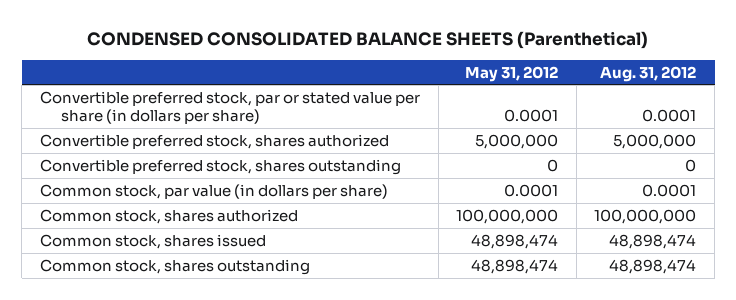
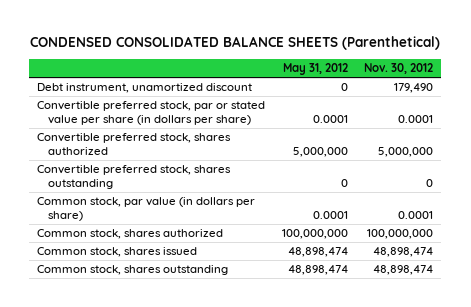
- | May 31, 2012 | Aug. 31, 2012
+ | May 31, 2012 | Nov. 30, 2012
+ Debt instrument, unamortized discount | 0 | 179,490

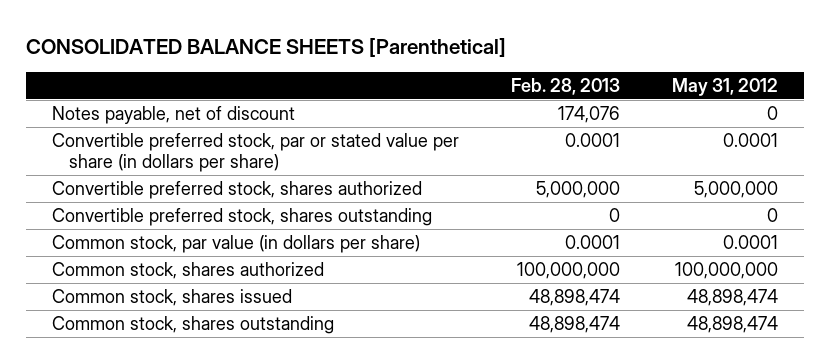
- CONDENSED CONSOLIDATED BALANCE SHEETS (Parenthetical)
+ CONSOLIDATED BALANCE SHEETS [Parenthetical]
- | May 31, 2012 | Nov. 30, 2012
+ | Feb. 28, 2013 | May 31, 2012
- Debt instrument, unamortized discount | 0 | 179,490
+ Notes payable, net of discount | 174,076 | 0

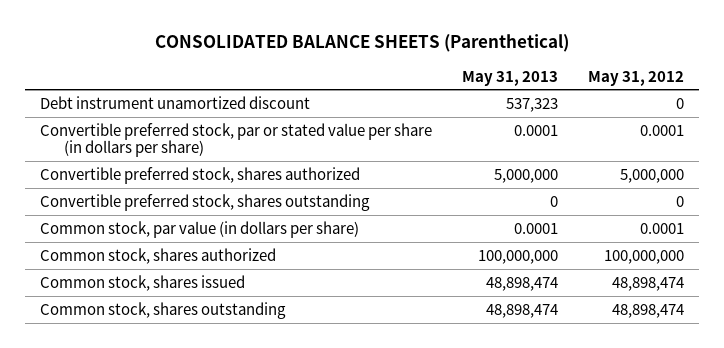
- CONSOLIDATED BALANCE SHEETS [Parenthetical]
+ CONSOLIDATED BALANCE SHEETS (Parenthetical)
- | Feb. 28, 2013 | May 31, 2012
+ | May 31, 2013 | May 31, 2012
- Notes payable, net of discount | 174,076 | 0
+ Debt instrument unamortized discount | 537,323 | 0

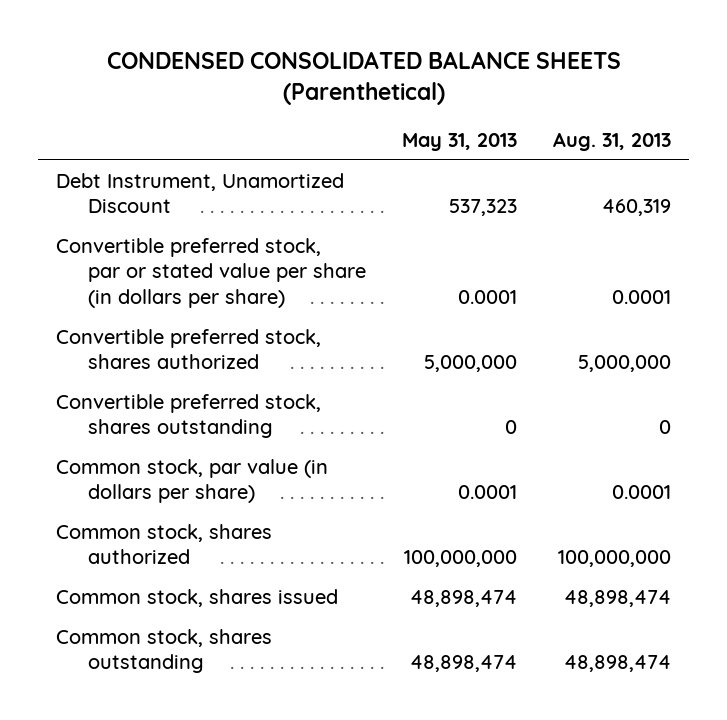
- CONSOLIDATED BALANCE SHEETS (Parenthetical)
+ CONDENSED CONSOLIDATED BALANCE SHEETS (Parenthetical)
- | May 31, 2013 | May 31, 2012
+ | May 31, 2013 | Aug. 31, 2013
- Debt instrument unamortized discount | 537,323 | 0
+ Debt Instrument, Unamortized Discount | 537,323 | 460,319

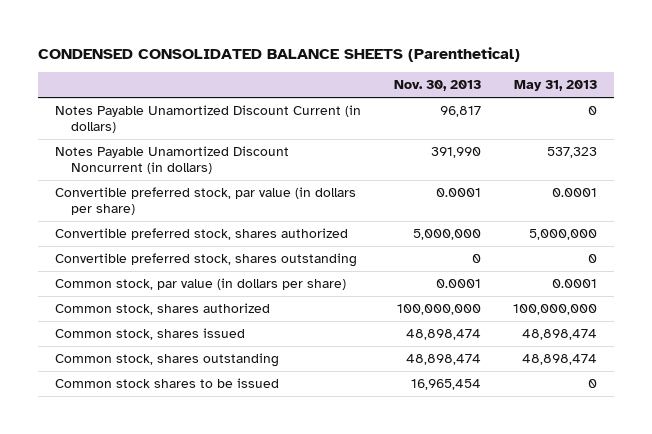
- | May 31, 2013 | Aug. 31, 2013
+ | Nov. 30, 2013 | May 31, 2013
- Debt Instrument, Unamortized Discount | 537,323 | 460,319
- Convertible preferred stock, par or stated value per share (in dollars per share) | 0.0001 | 0.0001
+ Notes Payable Unamortized Discount Current (in dollars) | 96,817 | 0
+ Notes Payable Unamortized Discount Noncurrent (in dollars) | 391,990 | 537,323
+ Convertible preferred stock, par value (in dollars per share) | 0.0001 | 0.0001
+ Common stock shares to be issued | 16,965,454 | 0

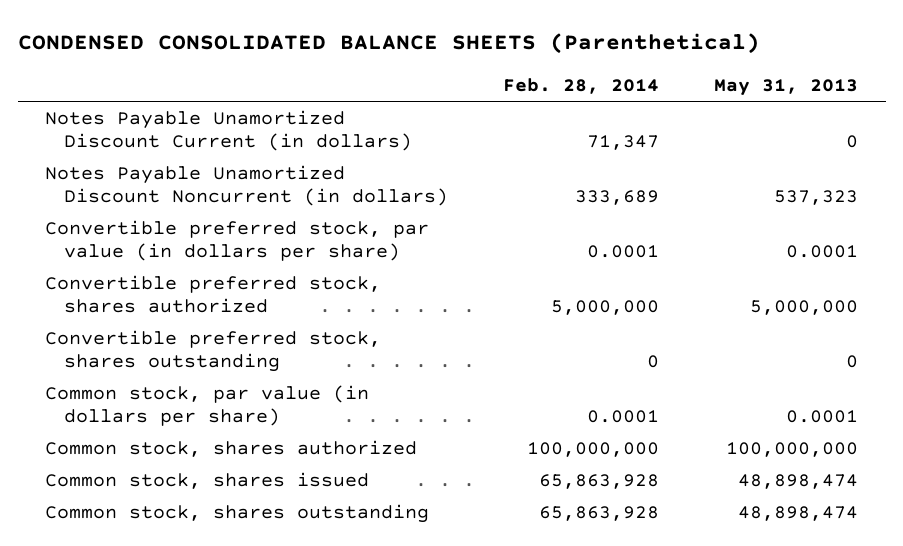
- | Nov. 30, 2013 | May 31, 2013
+ | Feb. 28, 2014 | May 31, 2013
- Common stock shares to be issued | 16,965,454 | 0

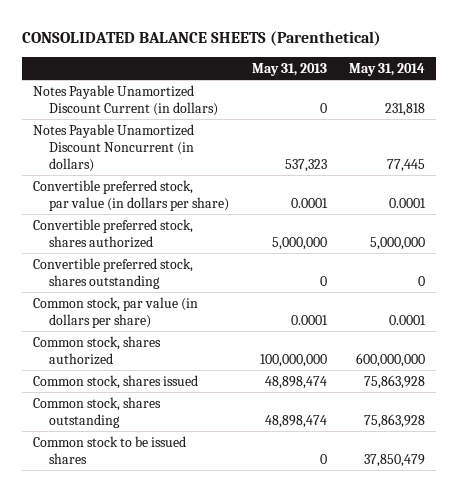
- CONDENSED CONSOLIDATED BALANCE SHEETS (Parenthetical)
+ CONSOLIDATED BALANCE SHEETS (Parenthetical)
- | Feb. 28, 2014 | May 31, 2013
+ | May 31, 2013 | May 31, 2014
+ Common stock to be issued shares | 0 | 37,850,479

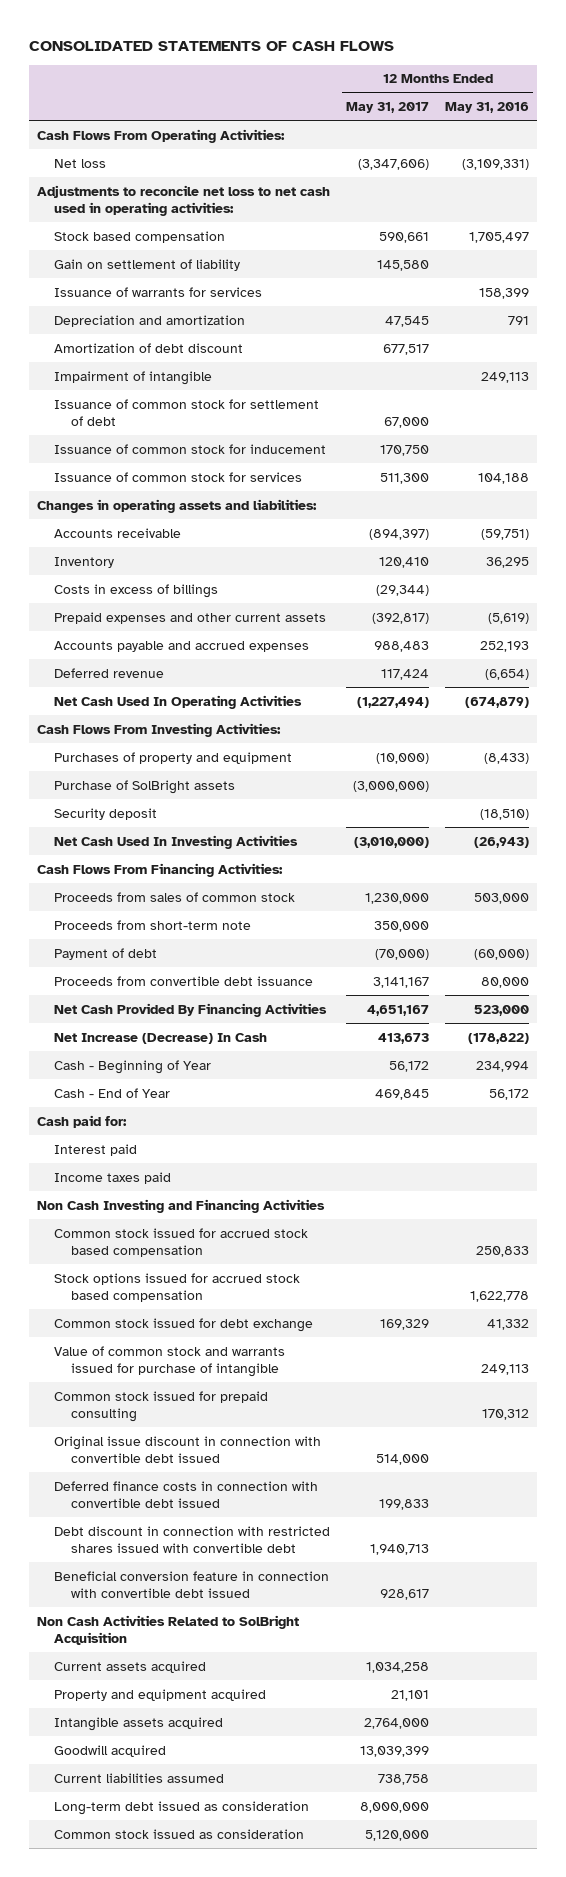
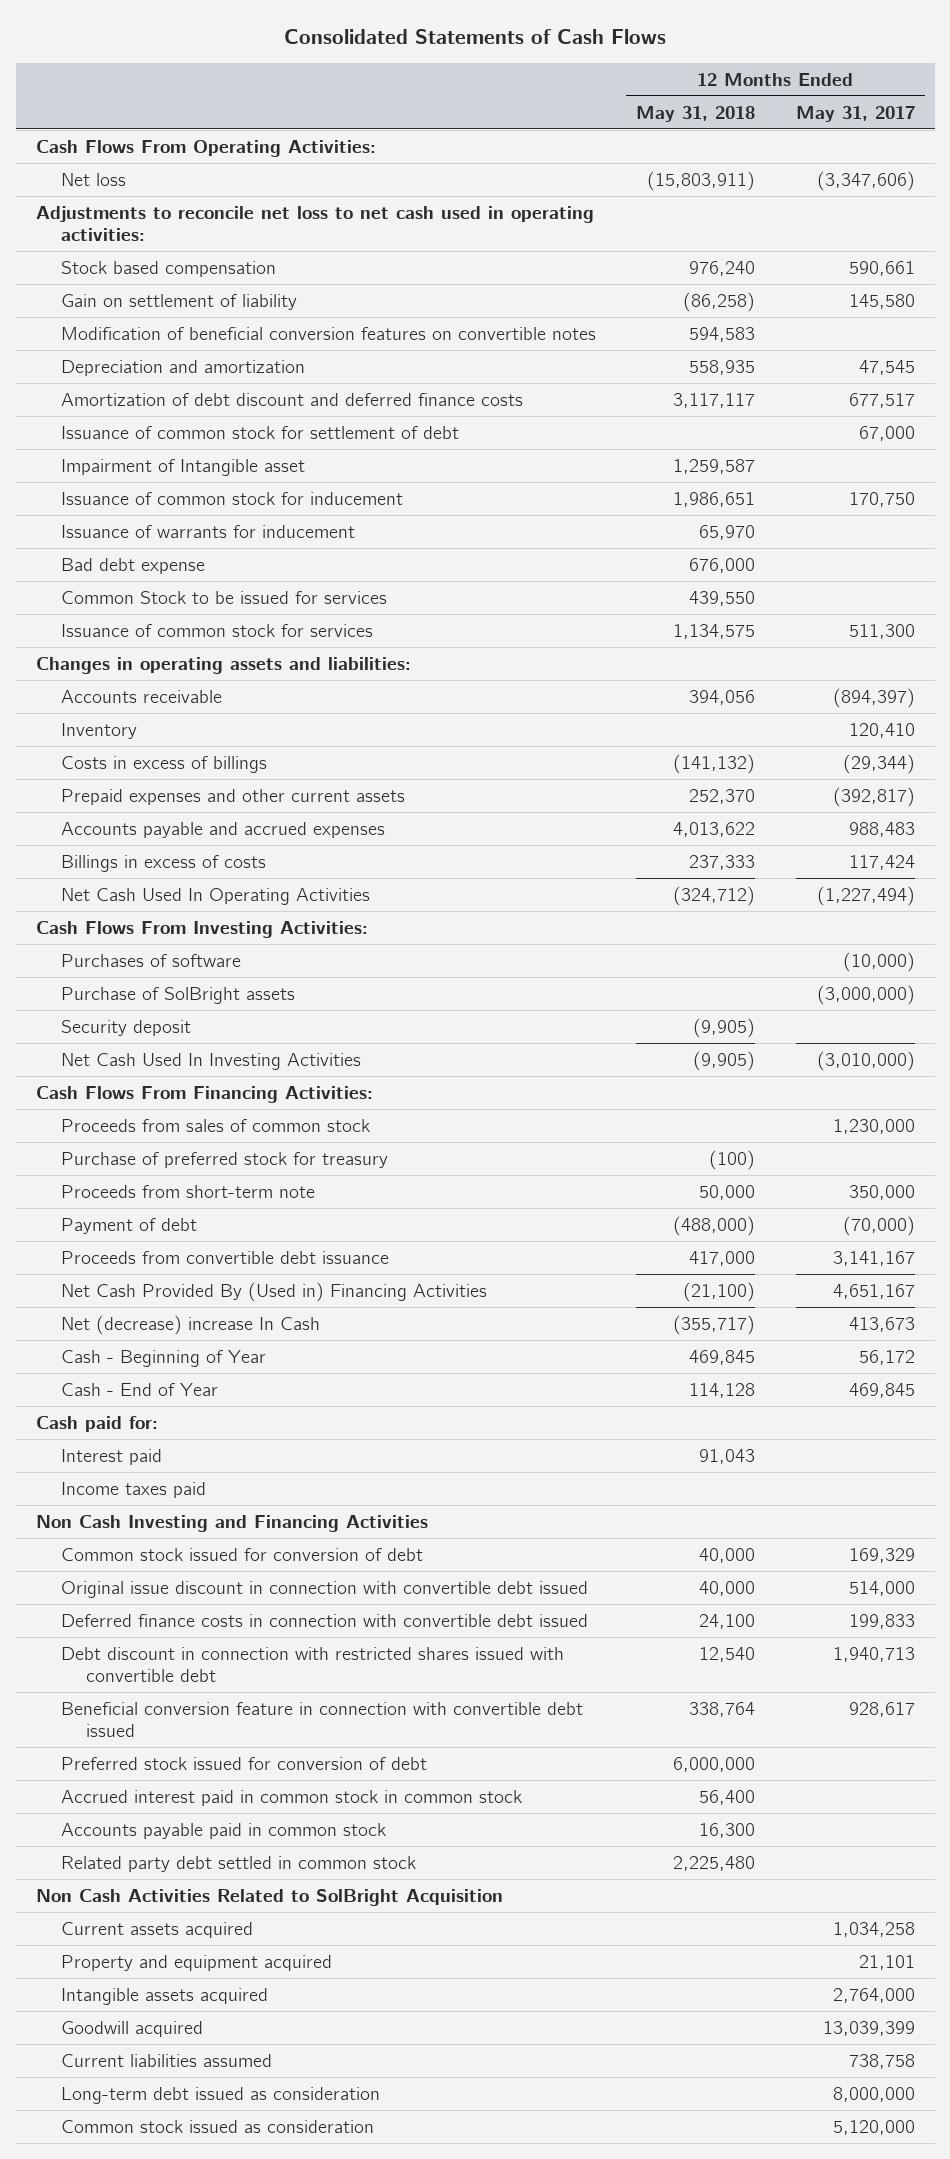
- CONSOLIDATED STATEMENTS OF CASH FLOWS
+ Consolidated Statements of Cash Flows
- | 12 Months Ended May 31, 2017 | 12 Months Ended May 31, 2016
+ | 12 Months Ended May 31, 2018 | 12 Months Ended May 31, 2017
- Issuance of warrants for services | | 158,399
+ Modification of beneficial conversion features on convertible notes | 594,583 |
- Amortization of debt discount | 677,517 |
- Impairment of intangible | | 249,113
+ Amortization of debt discount and deferred finance costs | 3,117,117 | 677,517
+ Impairment of Intangible asset | 1,259,587 |
+ Issuance of warrants for inducement | 65,970 |
+ Bad debt expense | 676,000 |
+ Common Stock to be issued for services | 439,550 |
- Deferred revenue | 117,424 | (6,654)
+ Billings in excess of costs | 237,333 | 117,424
- Purchases of property and equipment | (10,000) | (8,433)
+ Purchases of software | | (10,000)
+ Purchase of preferred stock for treasury | (100) |
- Net Cash Provided By Financing Activities | 4,651,167 | 523,000
- Net Increase (Decrease) In Cash | 413,673 | (178,822)
+ Net Cash Provided By (Used in) Financing Activities | (21,100) | 4,651,167
+ Net (decrease) increase In Cash | (355,717) | 413,673
- Common stock issued for accrued stock based compensation | | 250,833
- Stock options issued for accrued stock based compensation | | 1,622,778
- Common stock issued for debt exchange | 169,329 | 41,332
- Value of common stock and warrants issued for purchase of intangible | | 249,113
- Common stock issued for prepaid consulting | | 170,312
+ Common stock issued for conversion of debt | 40,000 | 169,329
+ Preferred stock issued for conversion of debt | 6,000,000 |
+ Accrued interest paid in common stock in common stock | 56,400 |
+ Accounts payable paid in common stock | 16,300 |
+ Related party debt settled in common stock | 2,225,480 |

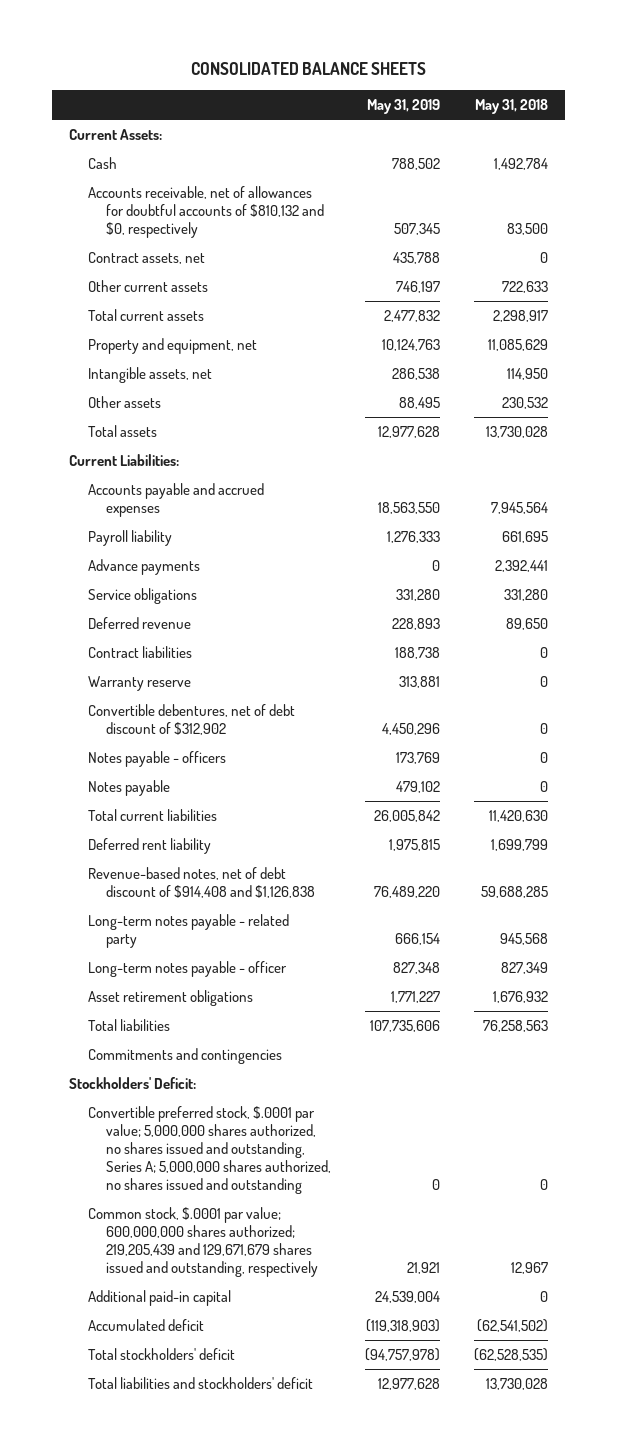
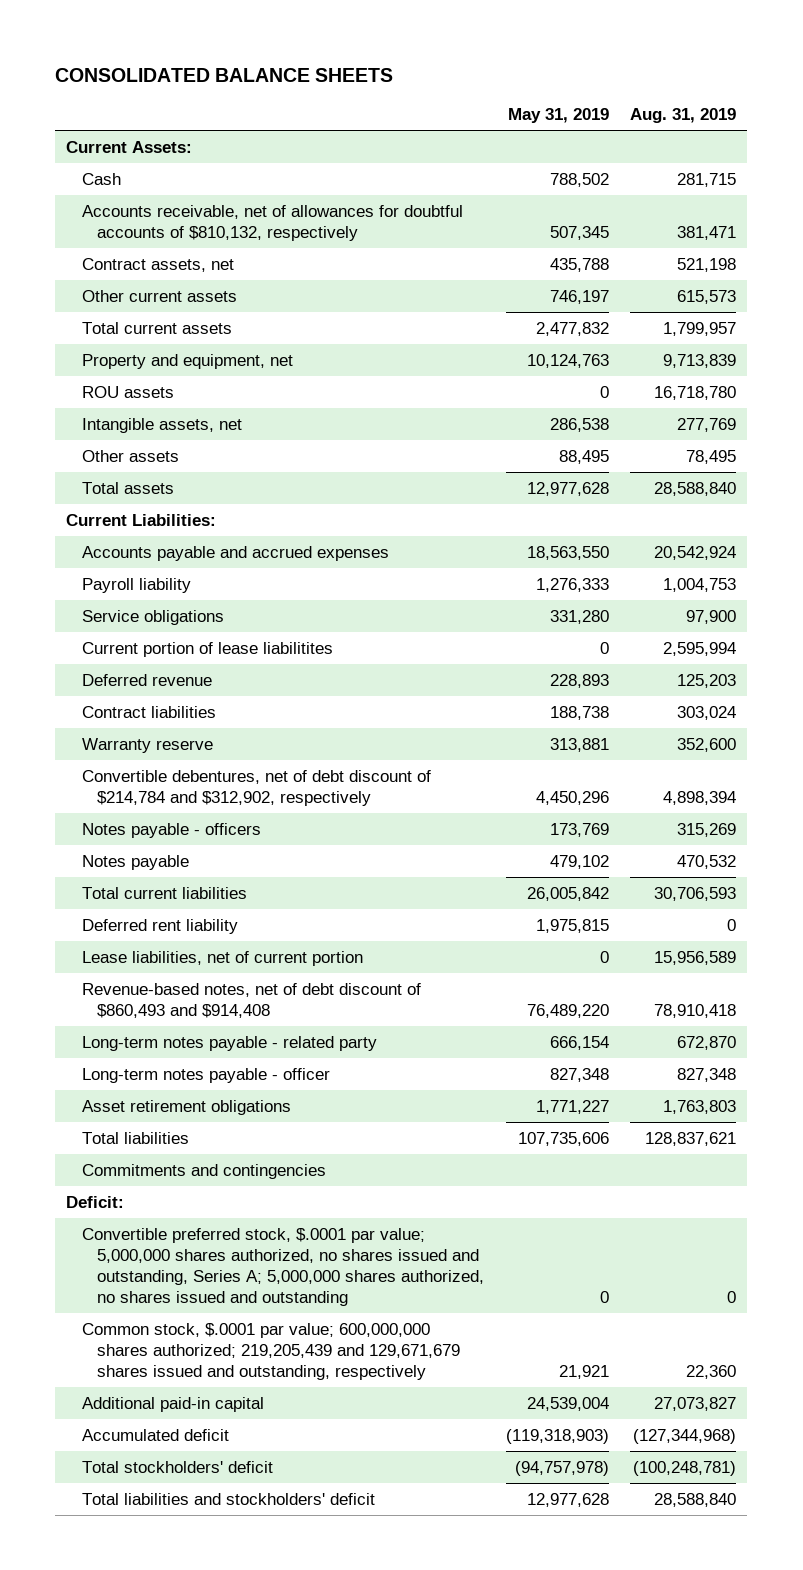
- | May 31, 2019 | May 31, 2018
+ | May 31, 2019 | Aug. 31, 2019
- Accounts receivable, net of allowances for doubtful accounts of $810,132 and $0, respectively | 507,345 | 83,500
+ Accounts receivable, net of allowances for doubtful accounts of $810,132, respectively | 507,345 | 381,471
+ ROU assets | 0 | 16,718,780
- Advance payments | 0 | 2,392,441
+ Current portion of lease liabilitites | 0 | 2,595,994
- Convertible debentures, net of debt discount of $312,902 | 4,450,296 | 0
+ Convertible debentures, net of debt discount of $214,784 and $312,902, respectively | 4,450,296 | 4,898,394
- Revenue-based notes, net of debt discount of $914,408 and $1,126,838 | 76,489,220 | 59,688,285
+ Lease liabilities, net of current portion | 0 | 15,956,589
+ Revenue-based notes, net of debt discount of $860,493 and $914,408 | 76,489,220 | 78,910,418
- Stockholders' Deficit:
+ Deficit:

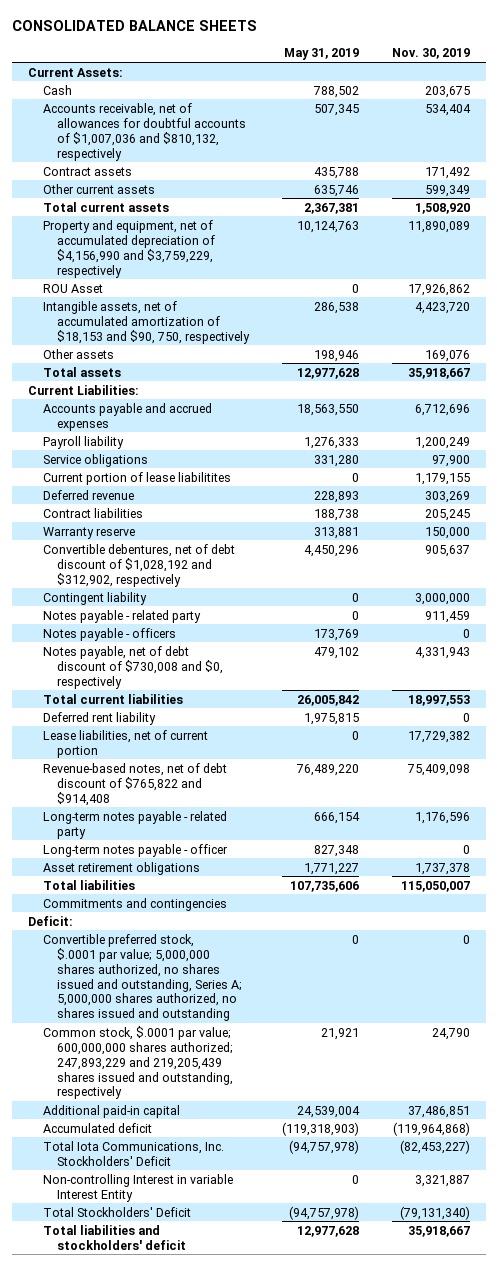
- | May 31, 2019 | Aug. 31, 2019
+ | May 31, 2019 | Nov. 30, 2019
- Accounts receivable, net of allowances for doubtful accounts of $810,132, respectively | 507,345 | 381,471
- Contract assets, net | 435,788 | 521,198
- Other current assets | 746,197 | 615,573
- Total current assets | 2,477,832 | 1,799,957
- Property and equipment, net | 10,124,763 | 9,713,839
- ROU assets | 0 | 16,718,780
- Intangible assets, net | 286,538 | 277,769
- Other assets | 88,495 | 78,495
+ Accounts receivable, net of allowances for doubtful accounts of $1,007,036 and $810,132, respectively | 507,345 | 534,404
+ Contract assets | 435,788 | 171,492
+ Other current assets | 635,746 | 599,349
+ Total current assets | 2,367,381 | 1,508,920
+ Property and equipment, net of accumulated depreciation of $4,156,990 and $3,759,229, respectively | 10,124,763 | 11,890,089
+ ROU Asset | 0 | 17,926,862
+ Intangible assets, net of accumulated amortization of $18,153 and $90, 750, respectively | 286,538 | 4,423,720
+ Other assets | 198,946 | 169,076
- Convertible debentures, net of debt discount of $214,784 and $312,902, respectively | 4,450,296 | 4,898,394
+ Convertible debentures, net of debt discount of $1,028,192 and $312,902, respectively | 4,450,296 | 905,637
+ Contingent liability | 0 | 3,000,000
+ Notes payable - related party | 0 | 911,459
- Notes payable | 479,102 | 470,532
+ Notes payable, net of debt discount of $730,008 and $0, respectively | 479,102 | 4,331,943
- Revenue-based notes, net of debt discount of $860,493 and $914,408 | 76,489,220 | 78,910,418
+ Revenue-based notes, net of debt discount of $765,822 and $914,408 | 76,489,220 | 75,409,098
- Common stock, $.0001 par value; 600,000,000 shares authorized; 219,205,439 and 129,671,679 shares issued and outstanding, respectively | 21,921 | 22,360
+ Common stock, $.0001 par value; 600,000,000 shares authorized; 247,893,229 and 219,205,439 shares issued and outstanding, respectively | 21,921 | 24,790
- Total stockholders' deficit | (94,757,978) | (100,248,781)
+ Total Iota Communications, Inc. Stockholders' Deficit | (94,757,978) | (82,453,227)
+ Non-controlling Interest in variable Interest Entity | 0 | 3,321,887
+ Total Stockholders' Deficit | (94,757,978) | (79,131,340)

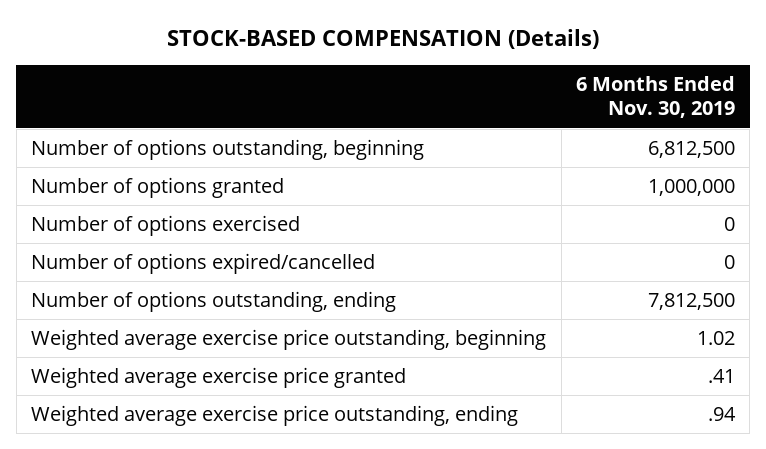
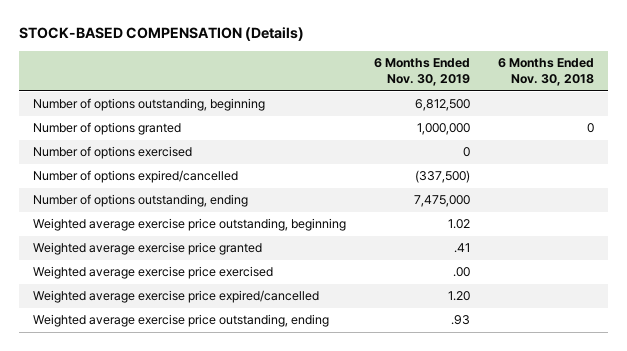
- | 6 Months Ended Nov. 30, 2019
+ | 6 Months Ended Nov. 30, 2019 | 6 Months Ended Nov. 30, 2018
- Number of options expired/cancelled | 0
- Number of options outstanding, ending | 7,812,500
+ Number of options expired/cancelled | (337,500) |
+ Number of options outstanding, ending | 7,475,000 |
- Weighted average exercise price outstanding, ending | .94
+ Weighted average exercise price exercised | .00 |
+ Weighted average exercise price expired/cancelled | 1.20 |
+ Weighted average exercise price outstanding, ending | .93 |

